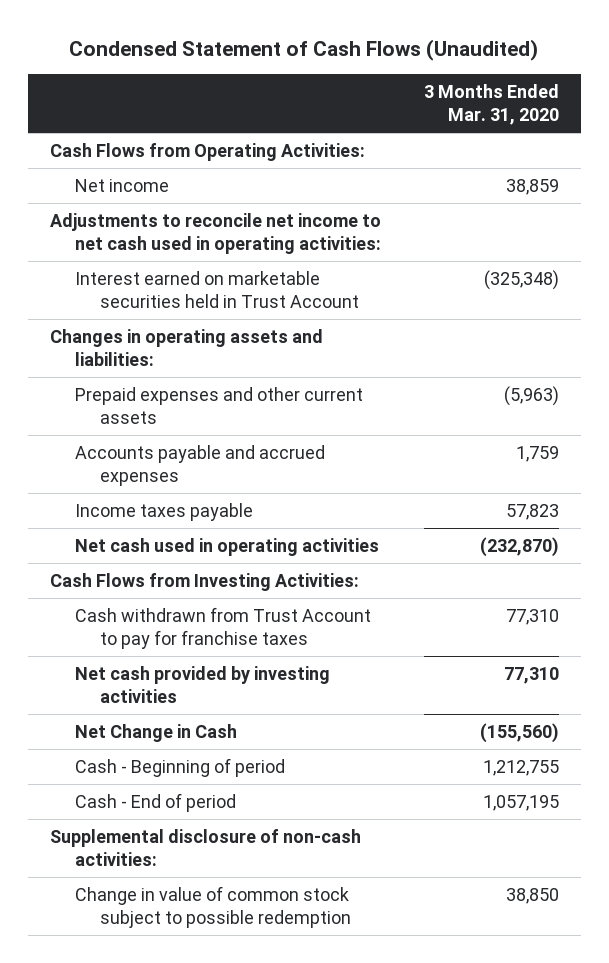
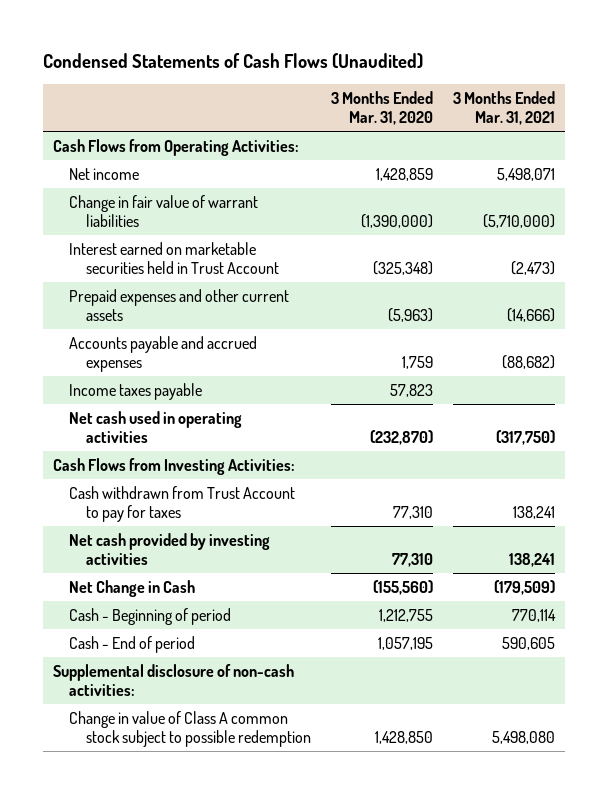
- Condensed Statement of Cash Flows (Unaudited)
+ Condensed Statements of Cash Flows (Unaudited)
- | 3 Months Ended Mar. 31, 2020
+ | 3 Months Ended Mar. 31, 2020 | 3 Months Ended Mar. 31, 2021
- Net income | 38,859
- Adjustments to reconcile net income to net cash used in operating activities:
+ Net income | 1,428,859 | 5,498,071
+ Change in fair value of warrant liabilities | (1,390,000) | (5,710,000)
- Changes in operating assets and liabilities:
- Cash withdrawn from Trust Account to pay for franchise taxes | 77,310
+ Cash withdrawn from Trust Account to pay for taxes | 77,310 | 138,241
- Change in value of common stock subject to possible redemption | 38,850
+ Change in value of Class A common stock subject to possible redemption | 1,428,850 | 5,498,080

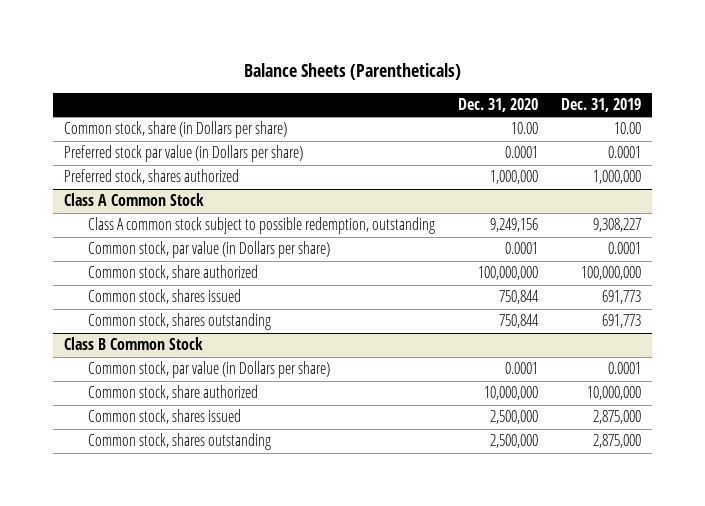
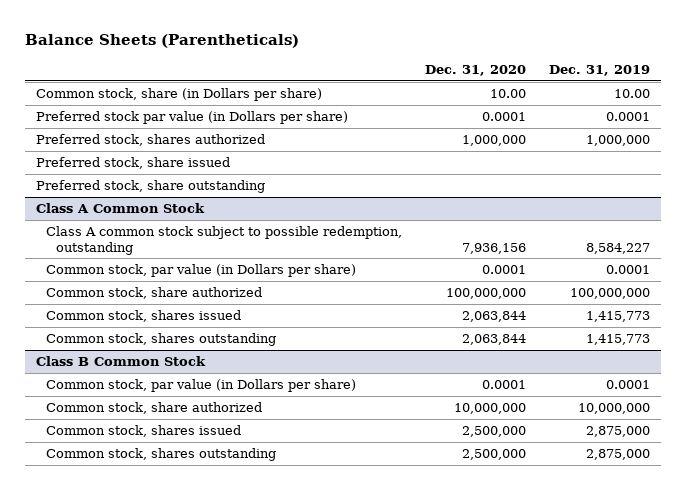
+ Preferred stock, share issued
+ Preferred stock, share outstanding
@ Class A Common Stock
- Class A common stock subject to possible redemption, outstanding | 9,249,156 | 9,308,227
+ Class A common stock subject to possible redemption, outstanding | 7,936,156 | 8,584,227
- Common stock, shares issued | 750,844 | 691,773
- Common stock, shares outstanding | 750,844 | 691,773
+ Common stock, shares issued | 2,063,844 | 1,415,773
+ Common stock, shares outstanding | 2,063,844 | 1,415,773

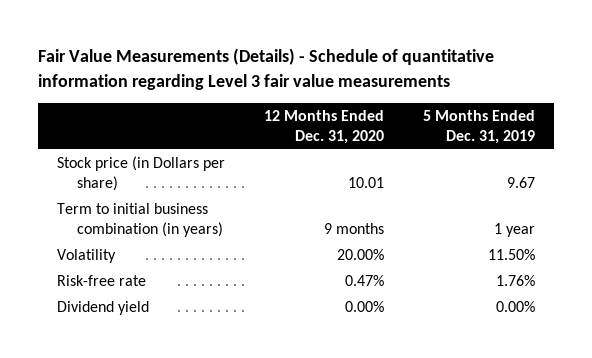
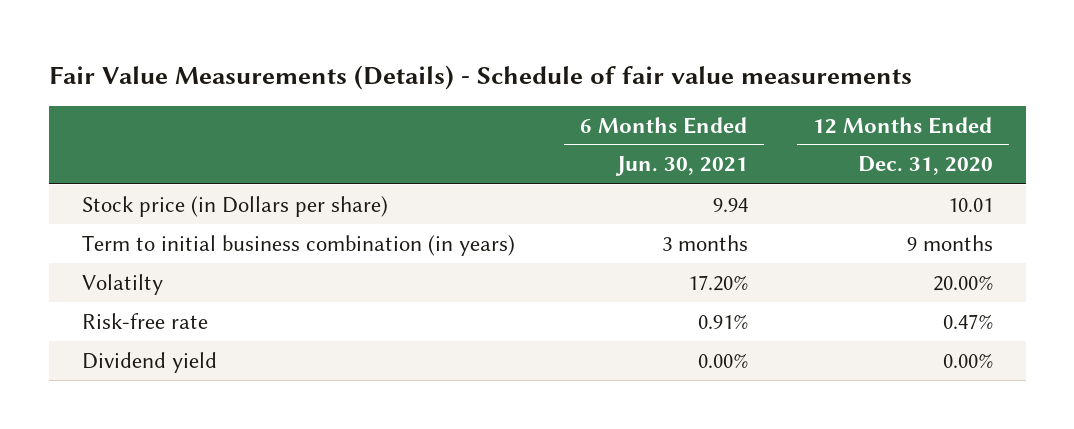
- Fair Value Measurements (Details) - Schedule of quantitative information regarding Level 3 fair value measurements
+ Fair Value Measurements (Details) - Schedule of fair value measurements
- | 12 Months Ended Dec. 31, 2020 | 5 Months Ended Dec. 31, 2019
+ | 6 Months Ended Jun. 30, 2021 | 12 Months Ended Dec. 31, 2020
- Volatility | 20.00% | 11.50%
+ Volatilty | 17.20% | 20.00%

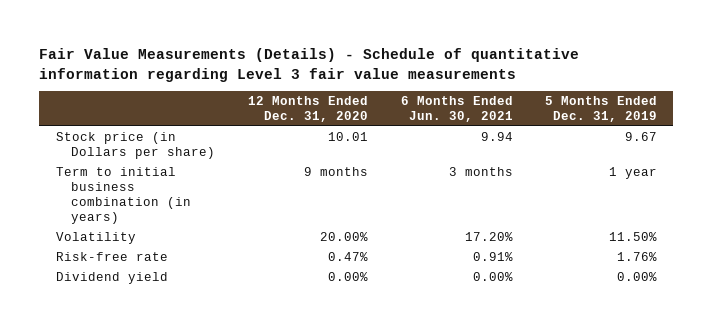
- Fair Value Measurements (Details) - Schedule of fair value measurements
+ Fair Value Measurements (Details) - Schedule of quantitative information regarding Level 3 fair value measurements
- | 6 Months Ended Jun. 30, 2021 | 12 Months Ended Dec. 31, 2020
+ | 12 Months Ended Dec. 31, 2020 | 6 Months Ended Jun. 30, 2021 | 5 Months Ended Dec. 31, 2019
- Volatilty | 17.20% | 20.00%
+ Volatility | 20.00% | 17.20% | 11.50%

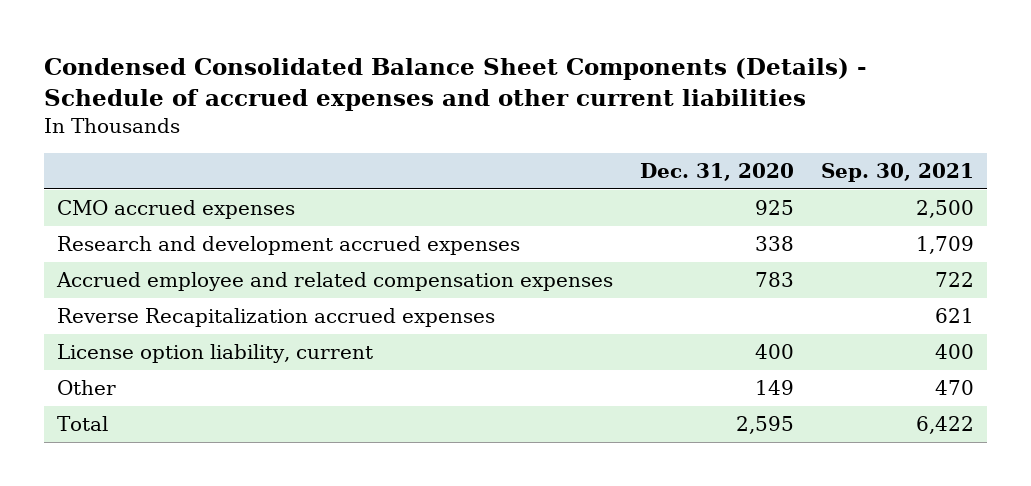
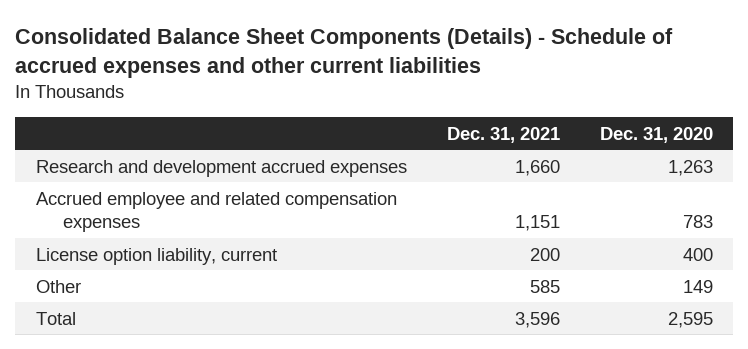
- Condensed Consolidated Balance Sheet Components (Details) - Schedule of accrued expenses and other current liabilities
+ Consolidated Balance Sheet Components (Details) - Schedule of accrued expenses and other current liabilities
- | Dec. 31, 2020 | Sep. 30, 2021
+ | Dec. 31, 2021 | Dec. 31, 2020
- CMO accrued expenses | 925 | 2,500
- Research and development accrued expenses | 338 | 1,709
+ Research and development accrued expenses | 1,660 | 1,263
- Reverse Recapitalization accrued expenses | | 621

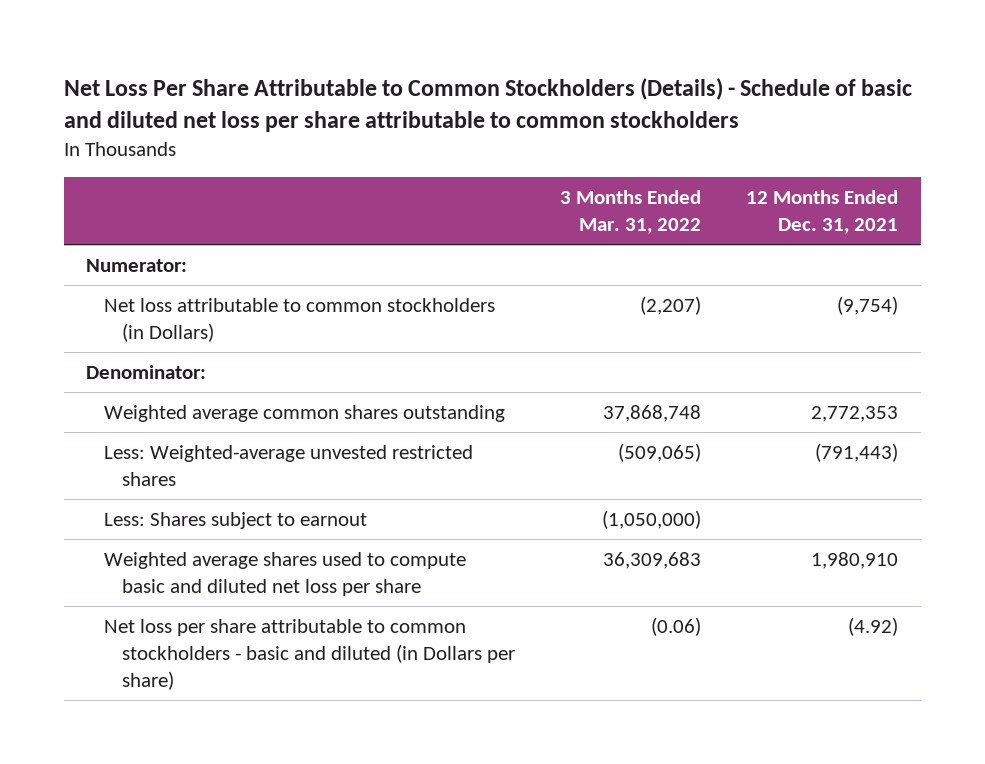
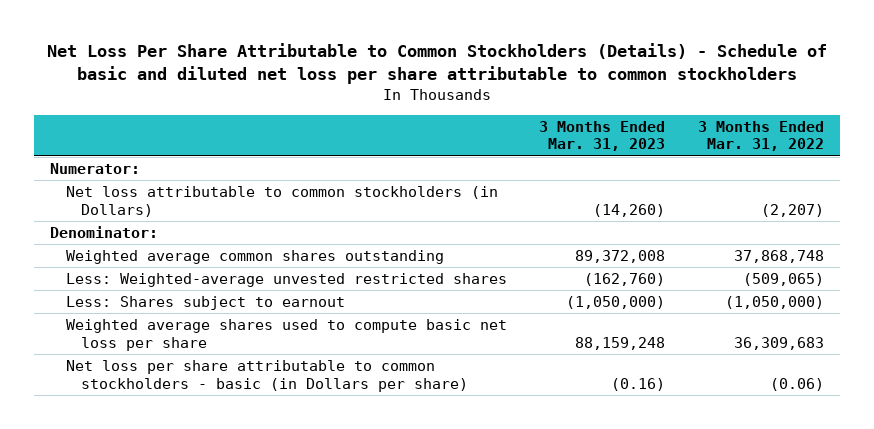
- | 3 Months Ended Mar. 31, 2022 | 12 Months Ended Dec. 31, 2021
+ | 3 Months Ended Mar. 31, 2023 | 3 Months Ended Mar. 31, 2022
- Weighted average shares used to compute basic and diluted net loss per share | 36,309,683 | 1,980,910
- Net loss per share attributable to common stockholders - basic and diluted (in Dollars per share) | (0.06) | (4.92)
+ Weighted average shares used to compute basic net loss per share | 88,159,248 | 36,309,683
+ Net loss per share attributable to common stockholders - basic (in Dollars per share) | (0.16) | (0.06)

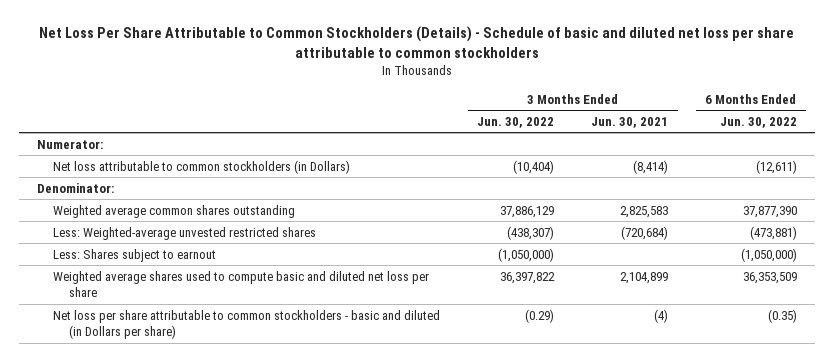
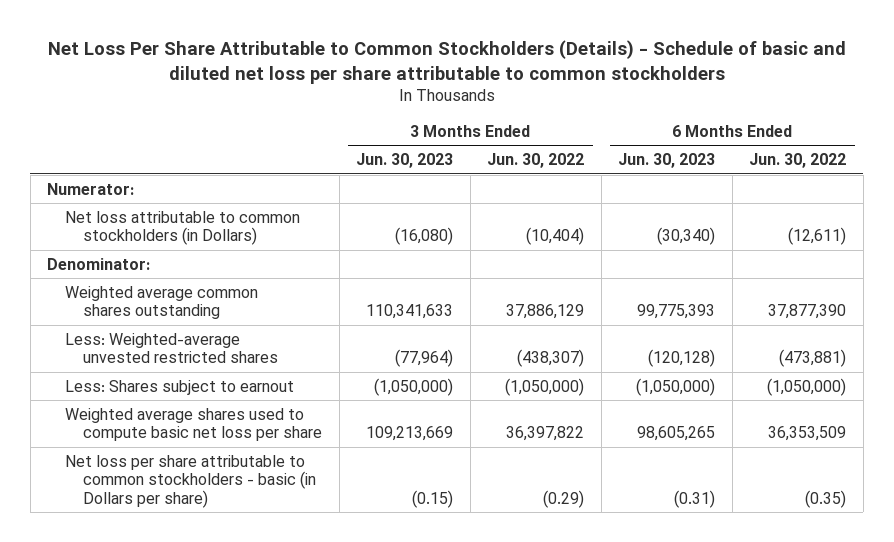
- | 3 Months Ended Jun. 30, 2022 | 3 Months Ended Jun. 30, 2021 | 6 Months Ended Jun. 30, 2022
+ | 3 Months Ended Jun. 30, 2023 | 3 Months Ended Jun. 30, 2022 | 6 Months Ended Jun. 30, 2023 | 6 Months Ended Jun. 30, 2022
- Weighted average shares used to compute basic and diluted net loss per share | 36,397,822 | 2,104,899 | 36,353,509
- Net loss per share attributable to common stockholders - basic and diluted (in Dollars per share) | (0.29) | (4) | (0.35)
+ Weighted average shares used to compute basic net loss per share | 109,213,669 | 36,397,822 | 98,605,265 | 36,353,509
+ Net loss per share attributable to common stockholders - basic (in Dollars per share) | (0.15) | (0.29) | (0.31) | (0.35)

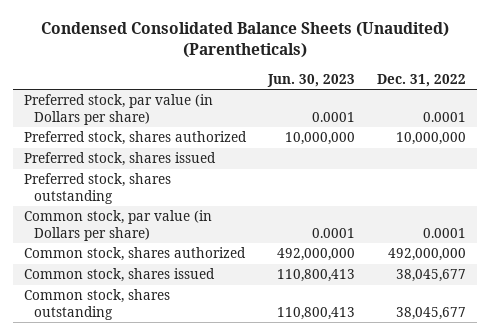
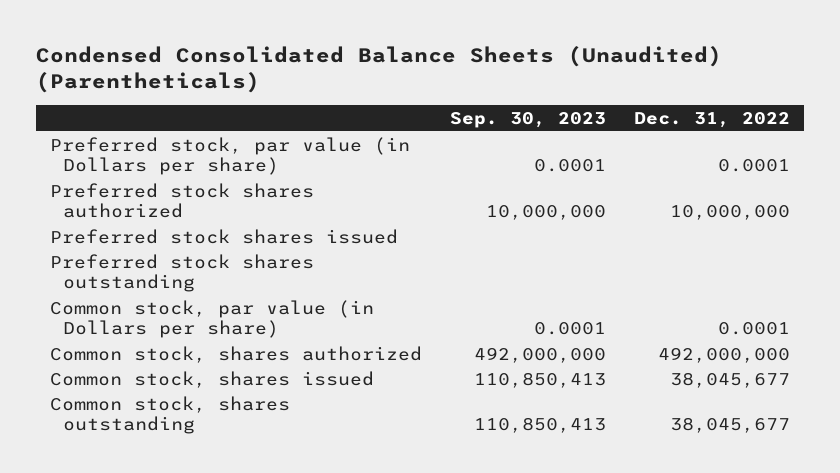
- | Jun. 30, 2023 | Dec. 31, 2022
+ | Sep. 30, 2023 | Dec. 31, 2022
- Preferred stock, shares authorized | 10,000,000 | 10,000,000
- Preferred stock, shares issued
- Preferred stock, shares outstanding
+ Preferred stock shares authorized | 10,000,000 | 10,000,000
+ Preferred stock shares issued
+ Preferred stock shares outstanding

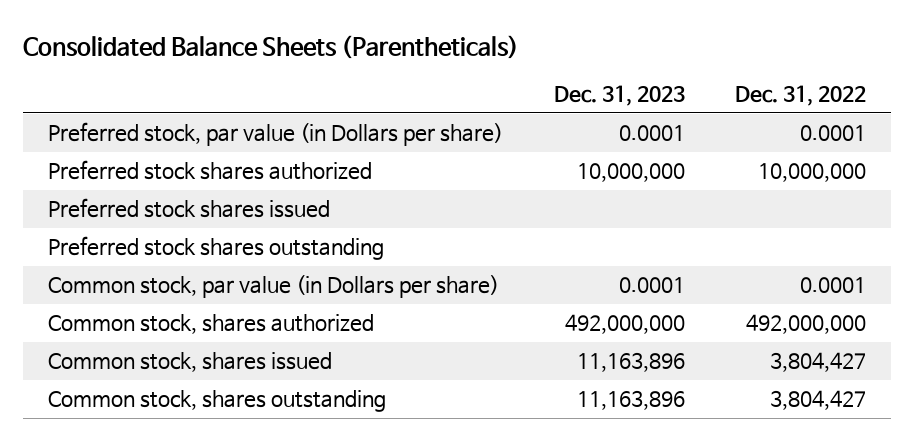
- Condensed Consolidated Balance Sheets (Unaudited) (Parentheticals)
+ Consolidated Balance Sheets (Parentheticals)
- | Sep. 30, 2023 | Dec. 31, 2022
+ | Dec. 31, 2023 | Dec. 31, 2022
- Common stock, shares issued | 110,850,413 | 38,045,677
- Common stock, shares outstanding | 110,850,413 | 38,045,677
+ Common stock, shares issued | 11,163,896 | 3,804,427
+ Common stock, shares outstanding | 11,163,896 | 3,804,427

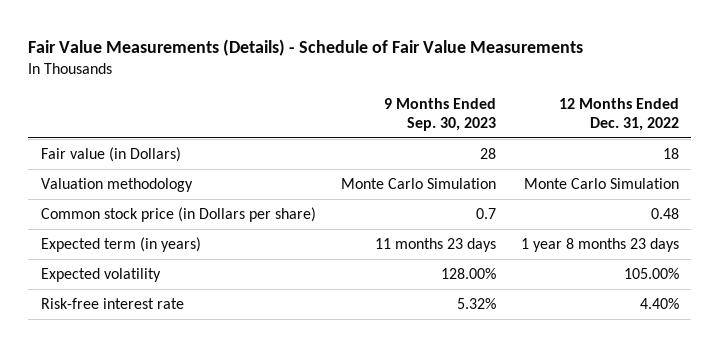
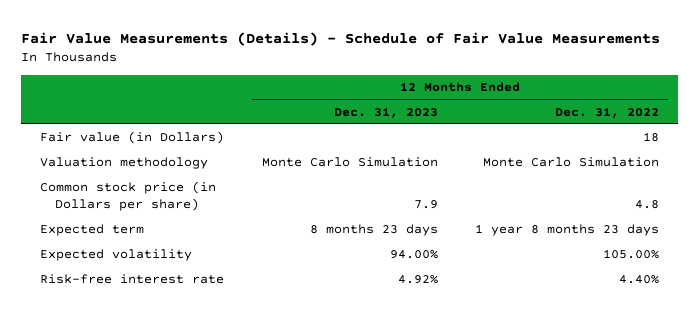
- | 9 Months Ended Sep. 30, 2023 | 12 Months Ended Dec. 31, 2022
+ | 12 Months Ended Dec. 31, 2023 | 12 Months Ended Dec. 31, 2022
- Common stock price (in Dollars per share) | 0.7 | 0.48
- Expected term (in years) | 11 months 23 days | 1 year 8 months 23 days
+ Common stock price (in Dollars per share) | 7.9 | 4.8
+ Expected term | 8 months 23 days | 1 year 8 months 23 days

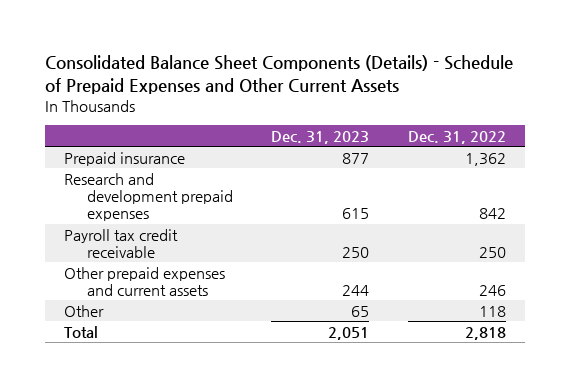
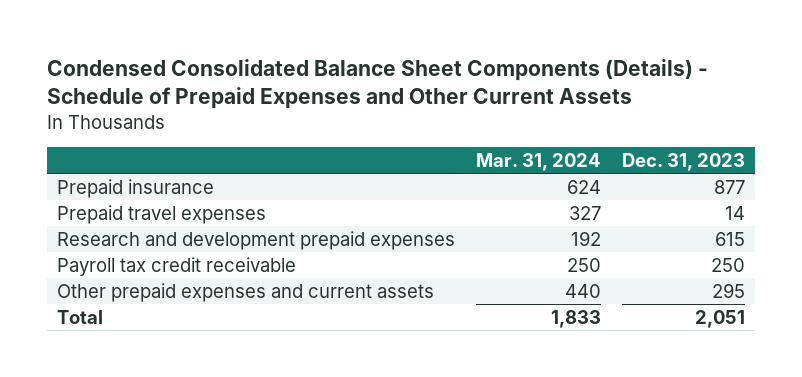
- Consolidated Balance Sheet Components (Details) - Schedule of Prepaid Expenses and Other Current Assets
+ Condensed Consolidated Balance Sheet Components (Details) - Schedule of Prepaid Expenses and Other Current Assets
- | Dec. 31, 2023 | Dec. 31, 2022
+ | Mar. 31, 2024 | Dec. 31, 2023
+ Prepaid travel expenses | 327 | 14
- Other prepaid expenses and current assets | 244 | 246
- Other | 65 | 118
+ Other prepaid expenses and current assets | 440 | 295

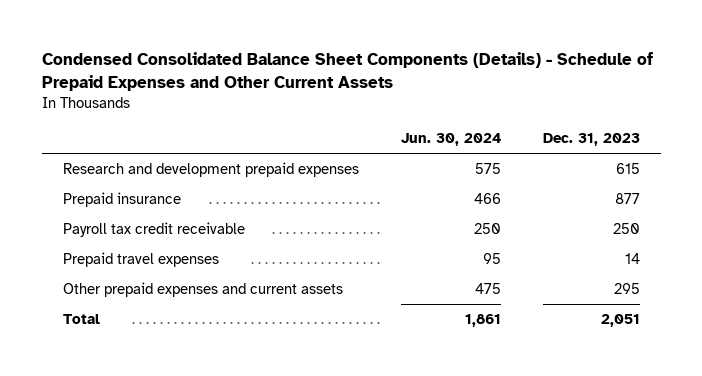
- | Mar. 31, 2024 | Dec. 31, 2023
+ | Jun. 30, 2024 | Dec. 31, 2023
moved down: Prepaid insurance | 466 | 877
moved down: Prepaid travel expenses | 95 | 14

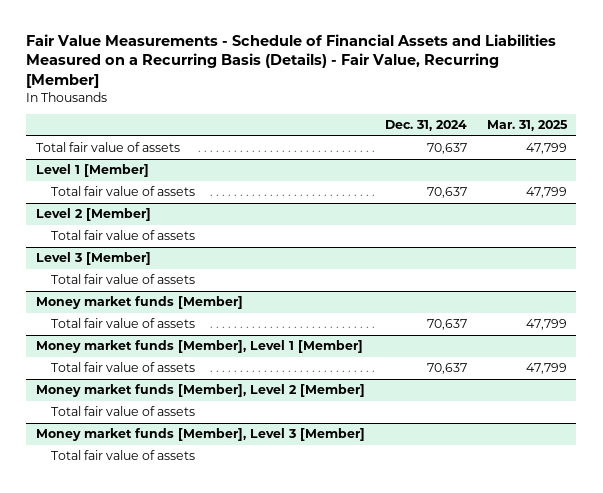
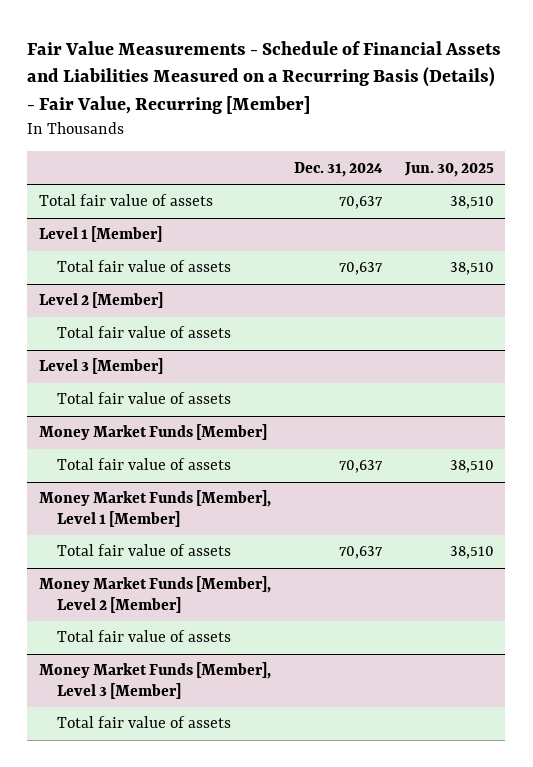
- | Dec. 31, 2024 | Mar. 31, 2025
+ | Dec. 31, 2024 | Jun. 30, 2025
- Money market funds [Member]
+ Money Market Funds [Member]
- Money market funds [Member], Level 1 [Member]
+ Money Market Funds [Member], Level 1 [Member]
- Money market funds [Member], Level 2 [Member]
+ Money Market Funds [Member], Level 2 [Member]
- Money market funds [Member], Level 3 [Member]
+ Money Market Funds [Member], Level 3 [Member]

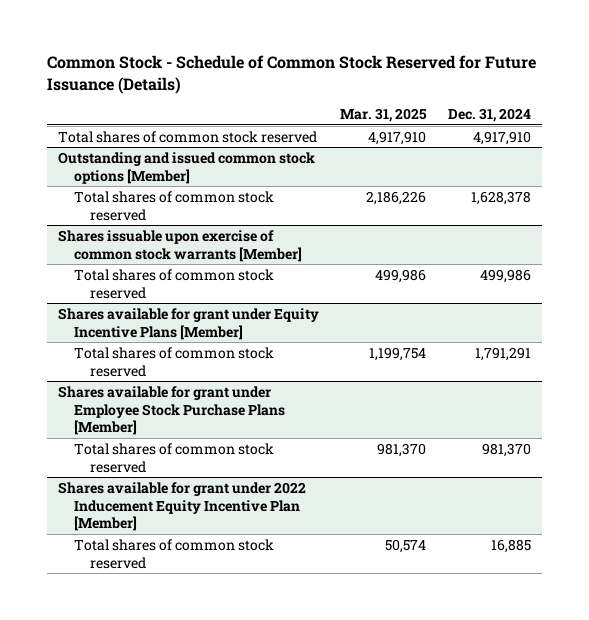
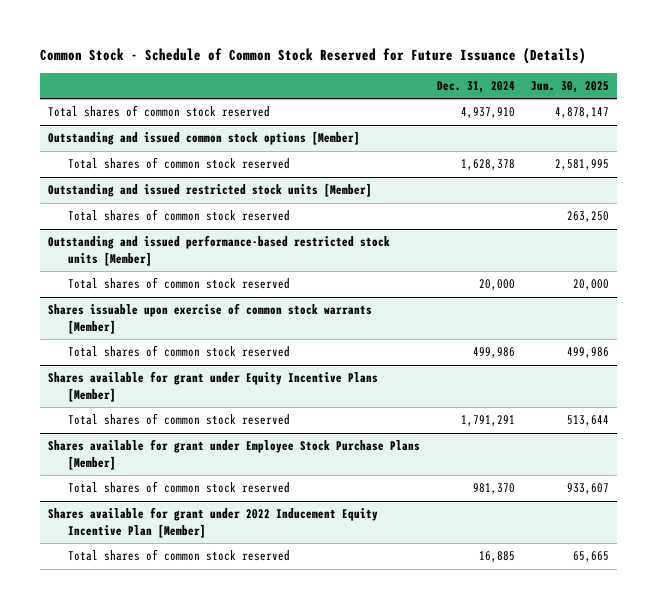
- | Mar. 31, 2025 | Dec. 31, 2024
+ | Dec. 31, 2024 | Jun. 30, 2025
- Total shares of common stock reserved | 4,917,910 | 4,917,910
+ Total shares of common stock reserved | 4,937,910 | 4,878,147
+ Outstanding and issued restricted stock units [Member]
+ Total shares of common stock reserved | | 263,250
+ Outstanding and issued performance-based restricted stock units [Member]
+ Total shares of common stock reserved | 20,000 | 20,000

